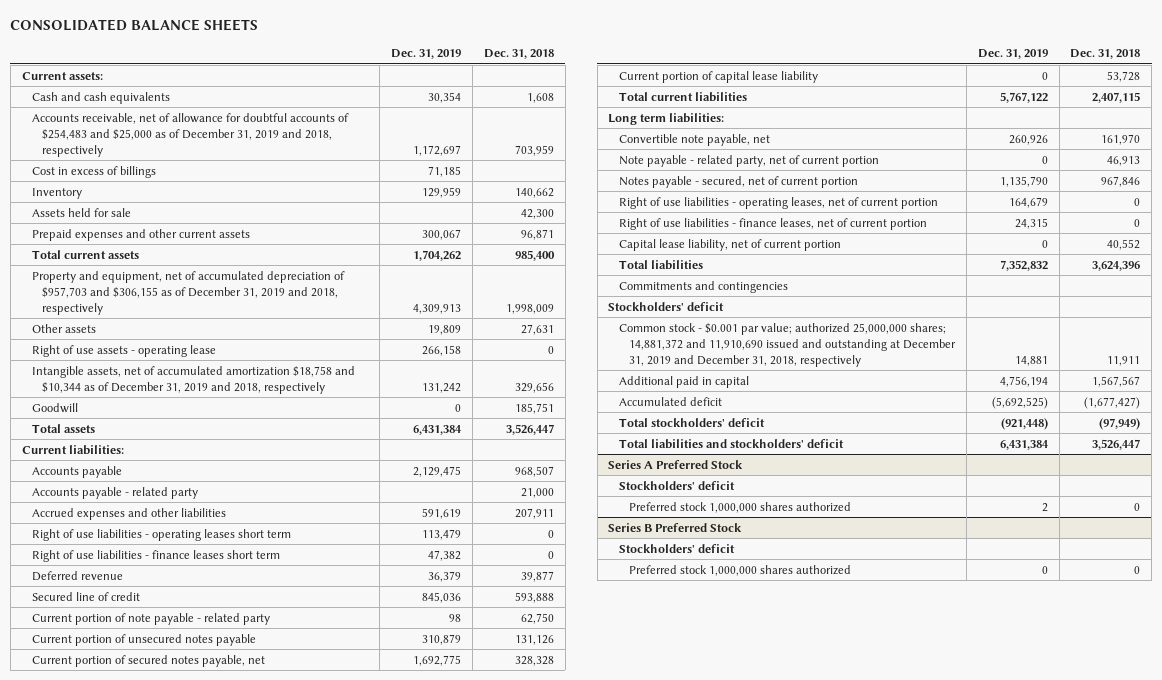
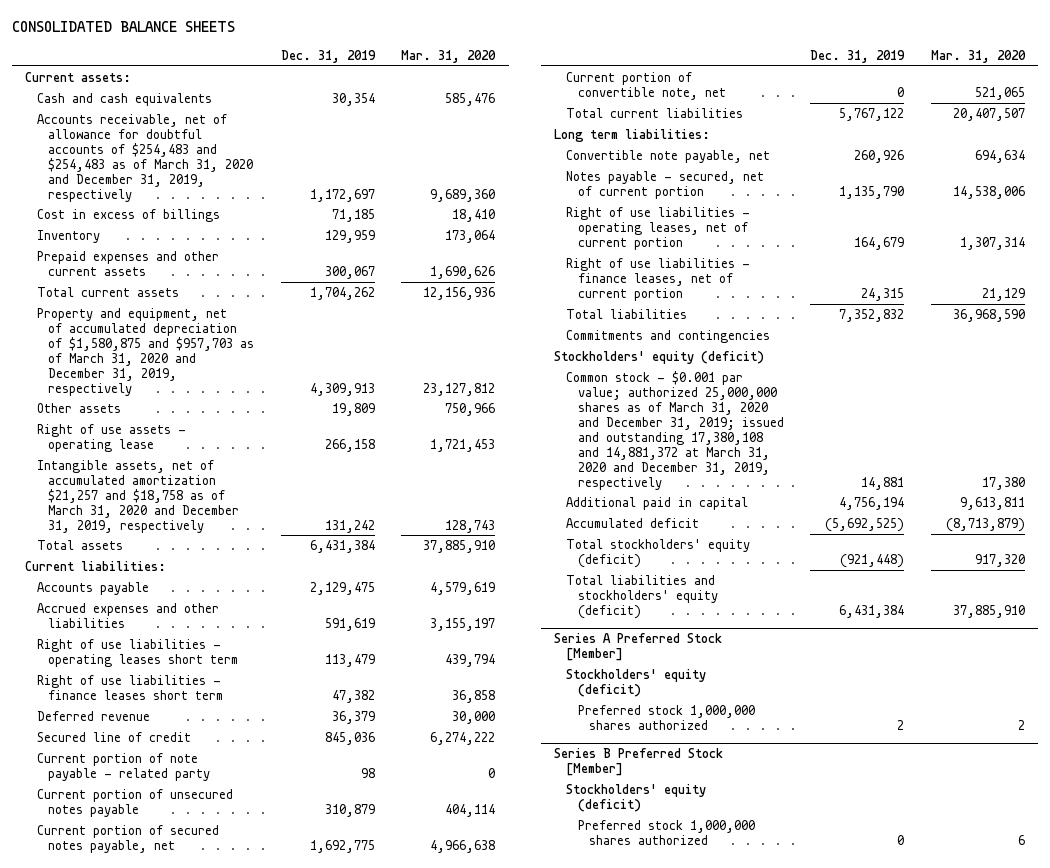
- | Dec. 31, 2019 | Dec. 31, 2018
+ | Dec. 31, 2019 | Mar. 31, 2020
- Accounts receivable, net of allowance for doubtful accounts of $254,483 and $25,000 as of December 31, 2019 and 2018, respectively | 1,172,697 | 703,959
+ Accounts receivable, net of allowance for doubtful accounts of $254,483 and $254,483 as of March 31, 2020 and December 31, 2019, respectively | 1,172,697 | 9,689,360
- Assets held for sale | | 42,300
- Property and equipment, net of accumulated depreciation of $957,703 and $306,155 as of December 31, 2019 and 2018, respectively | 4,309,913 | 1,998,009
+ Property and equipment, net of accumulated depreciation of $1,580,875 and $957,703 as of March 31, 2020 and December 31, 2019, respectively | 4,309,913 | 23,127,812
- Intangible assets, net of accumulated amortization $18,758 and $10,344 as of December 31, 2019 and 2018, respectively | 131,242 | 329,656
- Goodwill | 0 | 185,751
+ Intangible assets, net of accumulated amortization $21,257 and $18,758 as of March 31, 2020 and December 31, 2019, respectively | 131,242 | 128,743
- Accounts payable - related party | | 21,000
- Current portion of capital lease liability | 0 | 53,728
+ Current portion of convertible note, net | 0 | 521,065
- Note payable - related party, net of current portion | 0 | 46,913
- Capital lease liability, net of current portion | 0 | 40,552
- Stockholders' deficit
- Common stock - $0.001 par value; authorized 25,000,000 shares; 14,881,372 and 11,910,690 issued and outstanding at December 31, 2019 and December 31, 2018, respectively | 14,881 | 11,911
+ Stockholders' equity (deficit)
+ Common stock - $0.001 par value; authorized 25,000,000 shares as of March 31, 2020 and December 31, 2019; issued and outstanding 17,380,108 and 14,881,372 at March 31, 2020 and December 31, 2019, respectively | 14,881 | 17,380
- Total stockholders' deficit | (921,448) | (97,949)
- Total liabilities and stockholders' deficit | 6,431,384 | 3,526,447
- Series A Preferred Stock
- Stockholders' deficit
+ Total stockholders' equity (deficit) | (921,448) | 917,320
+ Total liabilities and stockholders' equity (deficit) | 6,431,384 | 37,885,910
+ Series A Preferred Stock [Member]
+ Stockholders' equity (deficit)
- Series B Preferred Stock
- Stockholders' deficit
+ Series B Preferred Stock [Member]
+ Stockholders' equity (deficit)

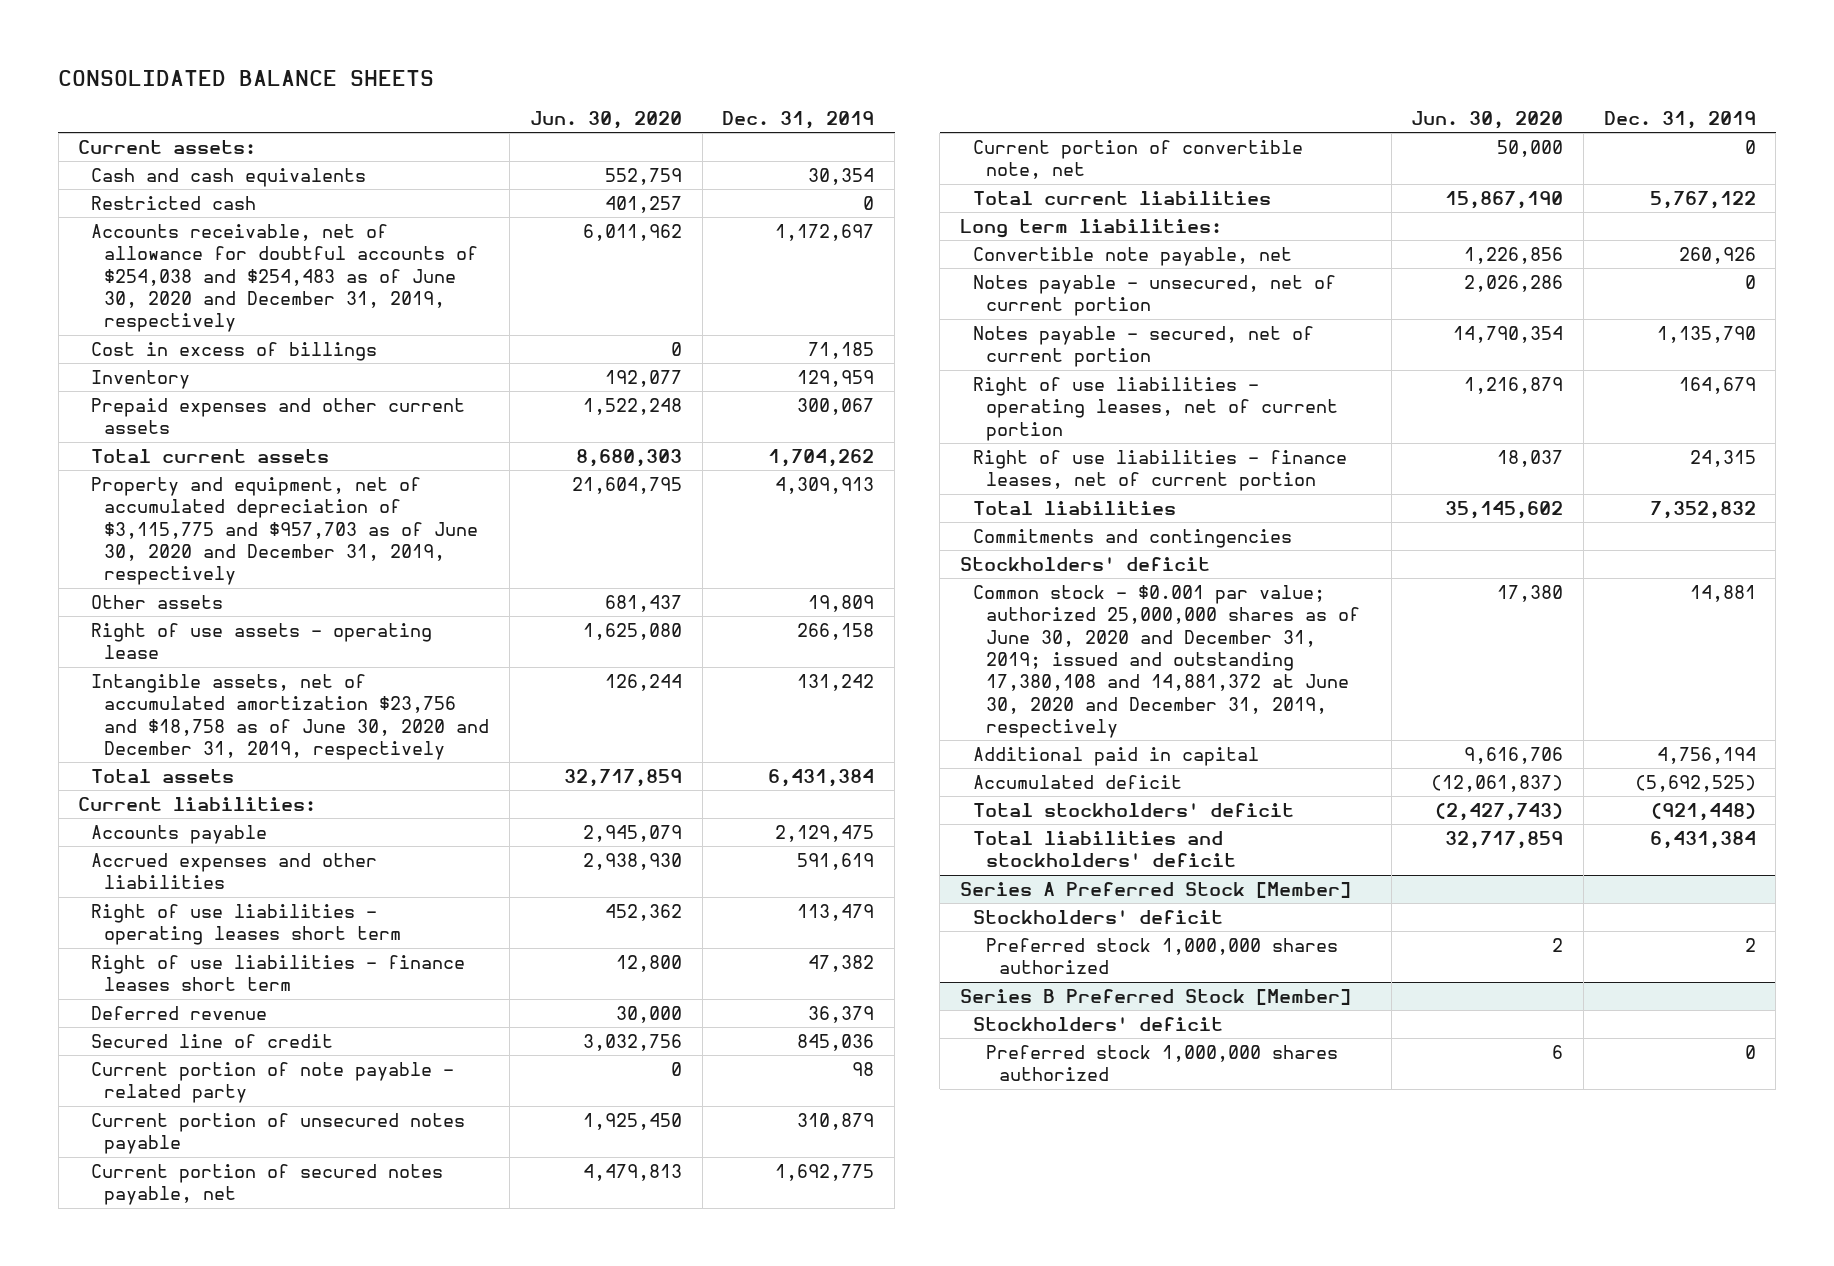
- | Dec. 31, 2019 | Mar. 31, 2020
+ | Jun. 30, 2020 | Dec. 31, 2019
- Accounts receivable, net of allowance for doubtful accounts of $254,483 and $254,483 as of March 31, 2020 and December 31, 2019, respectively | 1,172,697 | 9,689,360
+ Restricted cash | 401,257 | 0
+ Accounts receivable, net of allowance for doubtful accounts of $254,038 and $254,483 as of June 30, 2020 and December 31, 2019, respectively | 6,011,962 | 1,172,697
- Property and equipment, net of accumulated depreciation of $1,580,875 and $957,703 as of March 31, 2020 and December 31, 2019, respectively | 4,309,913 | 23,127,812
+ Property and equipment, net of accumulated depreciation of $3,115,775 and $957,703 as of June 30, 2020 and December 31, 2019, respectively | 21,604,795 | 4,309,913
- Intangible assets, net of accumulated amortization $21,257 and $18,758 as of March 31, 2020 and December 31, 2019, respectively | 131,242 | 128,743
+ Intangible assets, net of accumulated amortization $23,756 and $18,758 as of June 30, 2020 and December 31, 2019, respectively | 126,244 | 131,242
+ Notes payable - unsecured, net of current portion | 2,026,286 | 0
- Stockholders' equity (deficit)
- Common stock - $0.001 par value; authorized 25,000,000 shares as of March 31, 2020 and December 31, 2019; issued and outstanding 17,380,108 and 14,881,372 at March 31, 2020 and December 31, 2019, respectively | 14,881 | 17,380
+ Stockholders' deficit
+ Common stock - $0.001 par value; authorized 25,000,000 shares as of June 30, 2020 and December 31, 2019; issued and outstanding 17,380,108 and 14,881,372 at June 30, 2020 and December 31, 2019, respectively | 17,380 | 14,881
- Total stockholders' equity (deficit) | (921,448) | 917,320
- Total liabilities and stockholders' equity (deficit) | 6,431,384 | 37,885,910
+ Total stockholders' deficit | (2,427,743) | (921,448)
+ Total liabilities and stockholders' deficit | 32,717,859 | 6,431,384
@ Series A Preferred Stock [Member]
- Stockholders' equity (deficit)
+ Stockholders' deficit
@ Series B Preferred Stock [Member]
- Stockholders' equity (deficit)
+ Stockholders' deficit

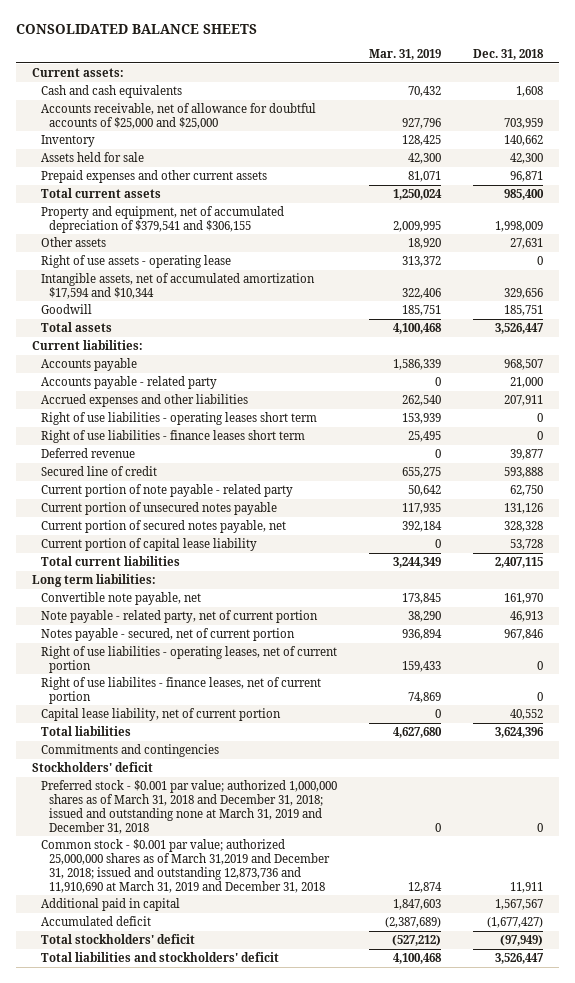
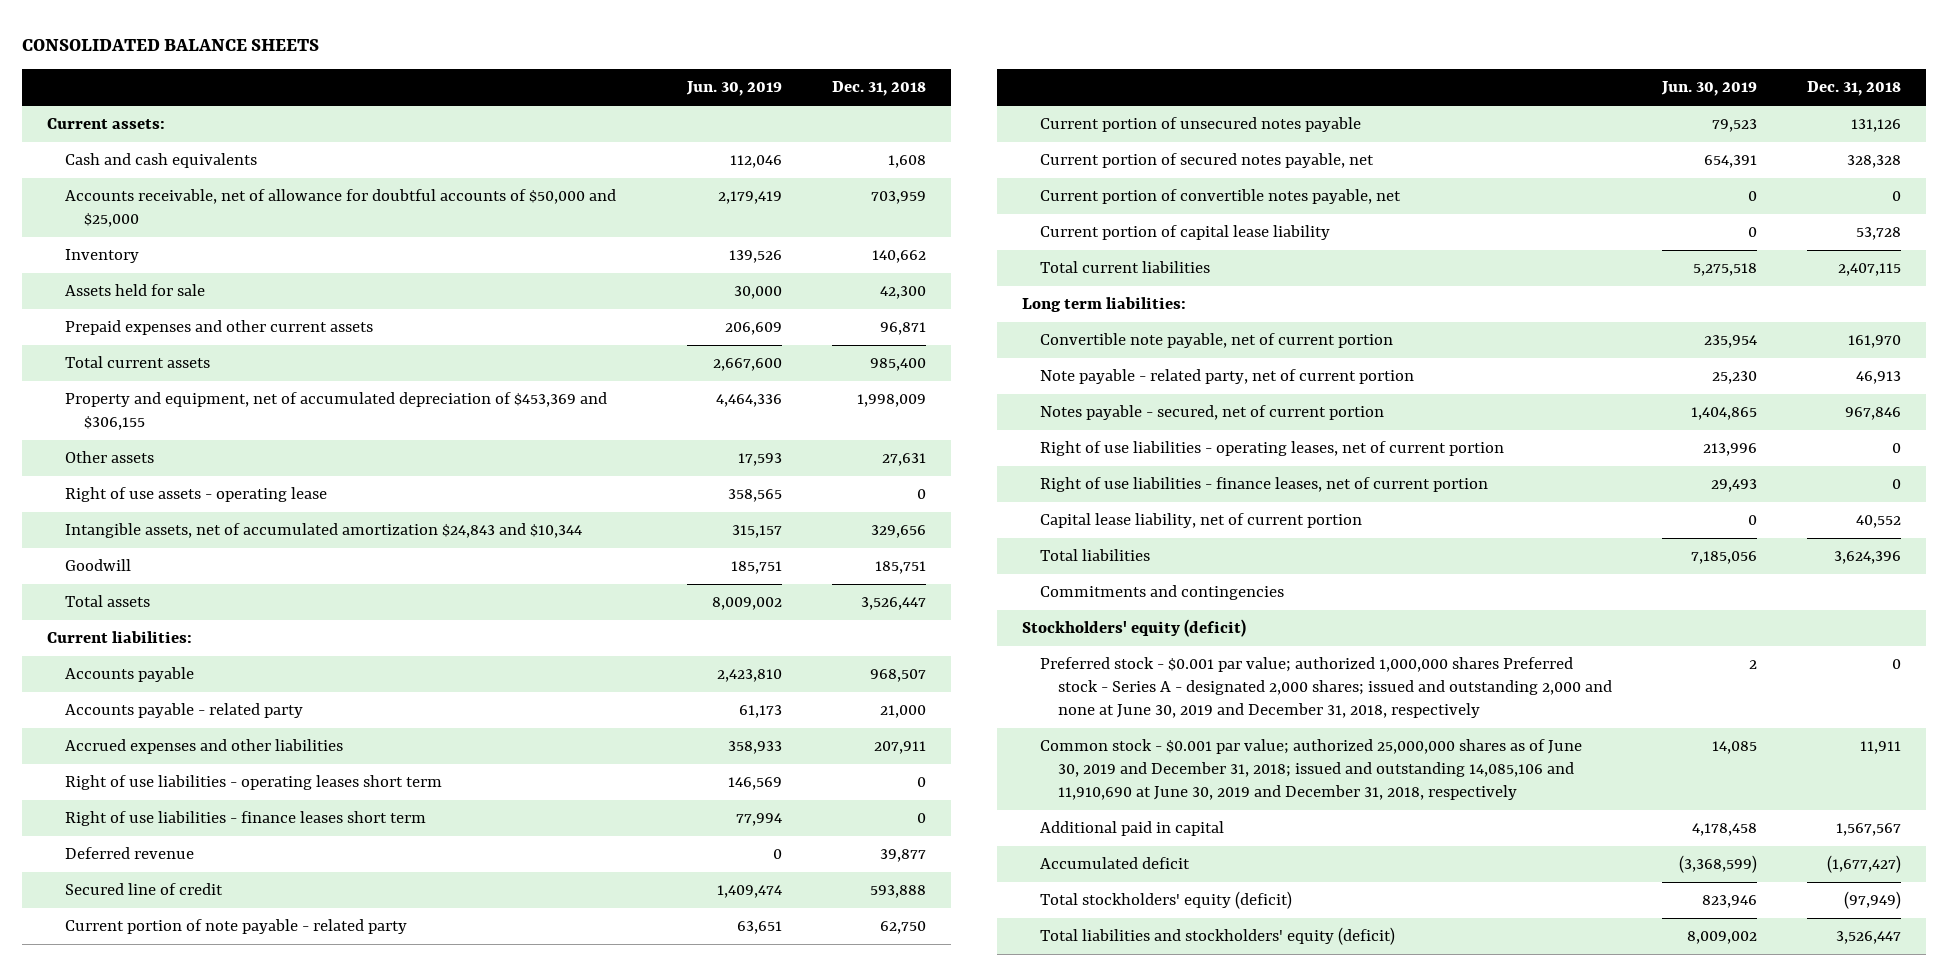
- | Mar. 31, 2019 | Dec. 31, 2018
+ | Jun. 30, 2019 | Dec. 31, 2018
- Accounts receivable, net of allowance for doubtful accounts of $25,000 and $25,000 | 927,796 | 703,959
+ Accounts receivable, net of allowance for doubtful accounts of $50,000 and $25,000 | 2,179,419 | 703,959
- Property and equipment, net of accumulated depreciation of $379,541 and $306,155 | 2,009,995 | 1,998,009
+ Property and equipment, net of accumulated depreciation of $453,369 and $306,155 | 4,464,336 | 1,998,009
- Intangible assets, net of accumulated amortization $17,594 and $10,344 | 322,406 | 329,656
+ Intangible assets, net of accumulated amortization $24,843 and $10,344 | 315,157 | 329,656
+ Current portion of convertible notes payable, net | 0 | 0
- Convertible note payable, net | 173,845 | 161,970
+ Convertible note payable, net of current portion | 235,954 | 161,970
- Right of use liabilites - finance leases, net of current portion | 74,869 | 0
+ Right of use liabilities - finance leases, net of current portion | 29,493 | 0
- Stockholders' deficit
- Preferred stock - $0.001 par value; authorized 1,000,000 shares as of March 31, 2018 and December 31, 2018; issued and outstanding none at March 31, 2019 and December 31, 2018 | 0 | 0
- Common stock - $0.001 par value; authorized 25,000,000 shares as of March 31,2019 and December 31, 2018; issued and outstanding 12,873,736 and 11,910,690 at March 31, 2019 and December 31, 2018 | 12,874 | 11,911
+ Stockholders' equity (deficit)
+ Preferred stock - $0.001 par value; authorized 1,000,000 shares Preferred stock - Series A - designated 2,000 shares; issued and outstanding 2,000 and none at June 30, 2019 and December 31, 2018, respectively | 2 | 0
+ Common stock - $0.001 par value; authorized 25,000,000 shares as of June 30, 2019 and December 31, 2018; issued and outstanding 14,085,106 and 11,910,690 at June 30, 2019 and December 31, 2018, respectively | 14,085 | 11,911
- Total stockholders' deficit | (527,212) | (97,949)
- Total liabilities and stockholders' deficit | 4,100,468 | 3,526,447
+ Total stockholders' equity (deficit) | 823,946 | (97,949)
+ Total liabilities and stockholders' equity (deficit) | 8,009,002 | 3,526,447

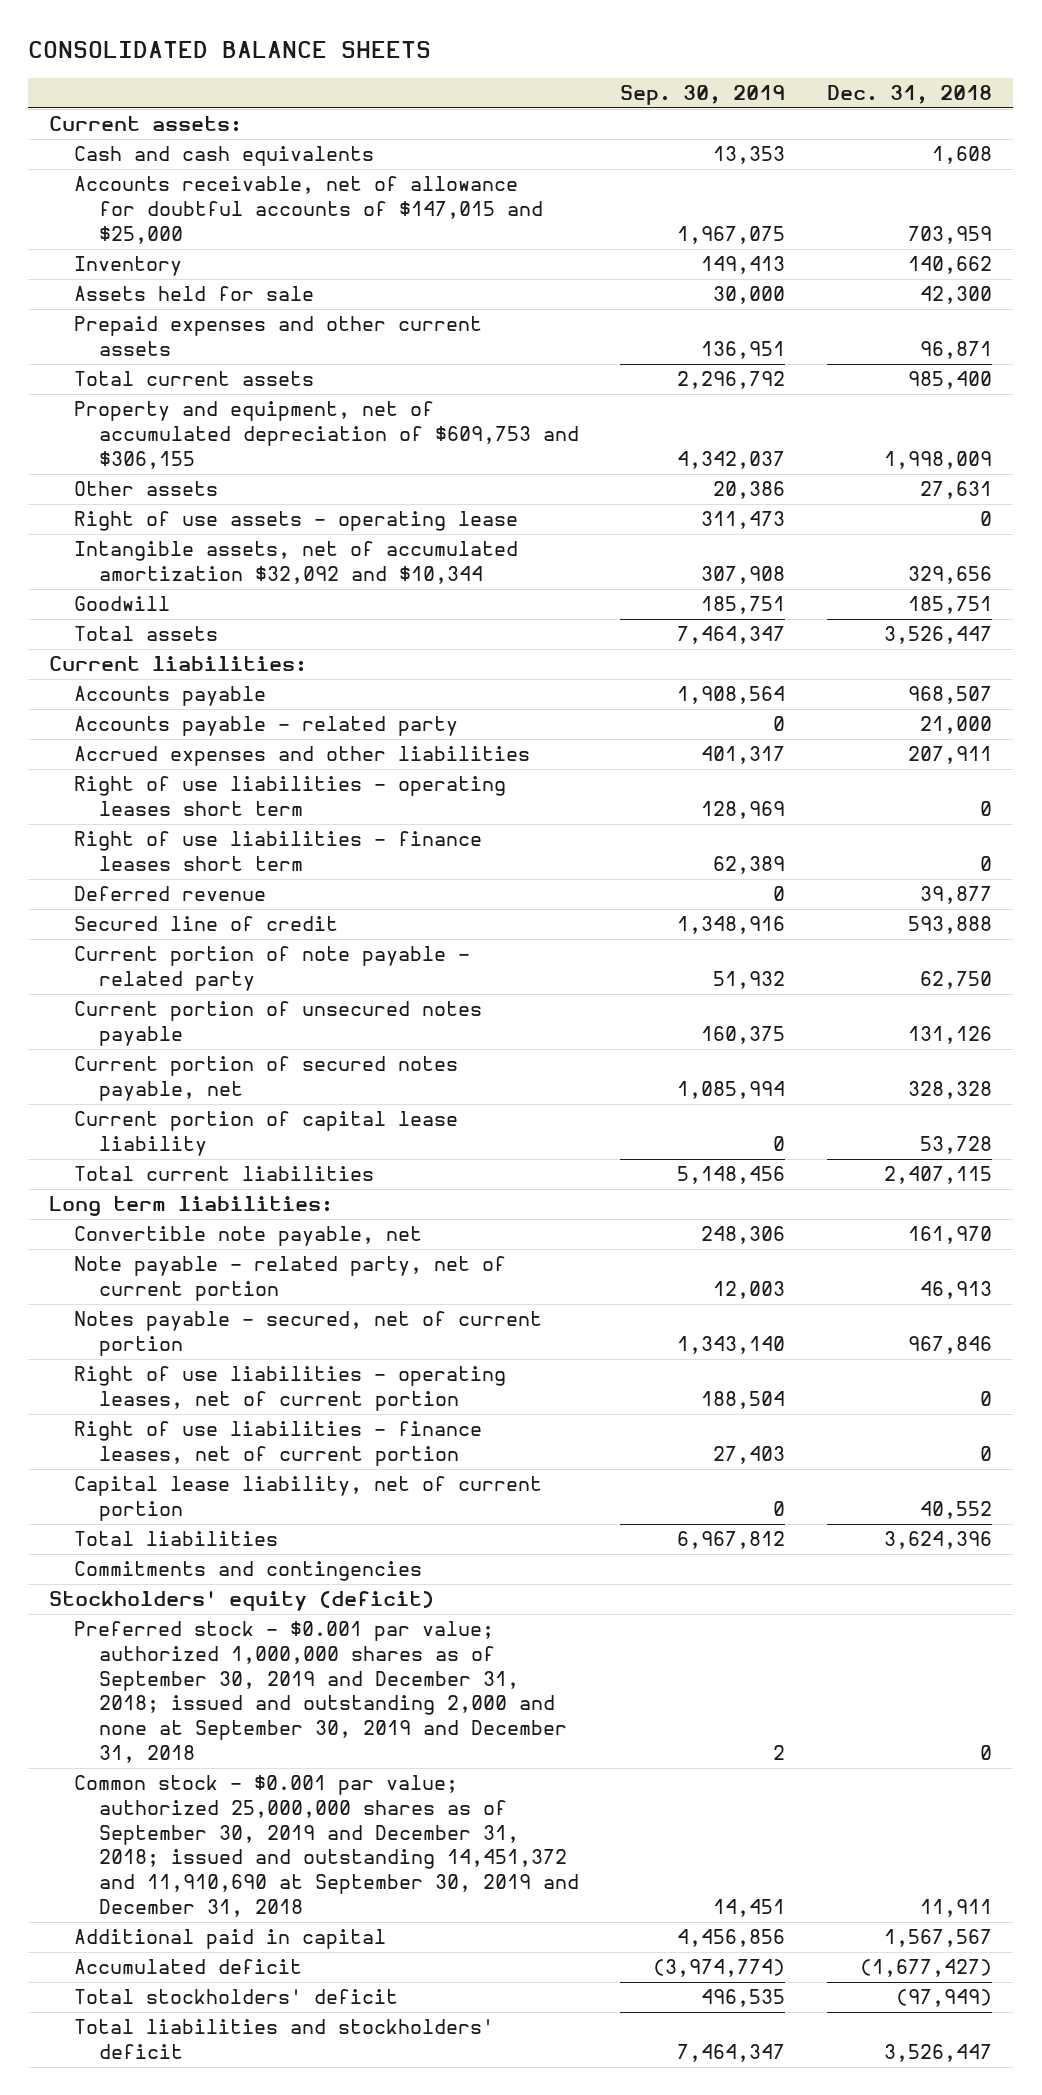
- | Jun. 30, 2019 | Dec. 31, 2018
+ | Sep. 30, 2019 | Dec. 31, 2018
- Accounts receivable, net of allowance for doubtful accounts of $50,000 and $25,000 | 2,179,419 | 703,959
+ Accounts receivable, net of allowance for doubtful accounts of $147,015 and $25,000 | 1,967,075 | 703,959
- Property and equipment, net of accumulated depreciation of $453,369 and $306,155 | 4,464,336 | 1,998,009
+ Property and equipment, net of accumulated depreciation of $609,753 and $306,155 | 4,342,037 | 1,998,009
- Intangible assets, net of accumulated amortization $24,843 and $10,344 | 315,157 | 329,656
+ Intangible assets, net of accumulated amortization $32,092 and $10,344 | 307,908 | 329,656
- Current portion of convertible notes payable, net | 0 | 0
- Convertible note payable, net of current portion | 235,954 | 161,970
+ Convertible note payable, net | 248,306 | 161,970
- Preferred stock - $0.001 par value; authorized 1,000,000 shares Preferred stock - Series A - designated 2,000 shares; issued and outstanding 2,000 and none at June 30, 2019 and December 31, 2018, respectively | 2 | 0
- Common stock - $0.001 par value; authorized 25,000,000 shares as of June 30, 2019 and December 31, 2018; issued and outstanding 14,085,106 and 11,910,690 at June 30, 2019 and December 31, 2018, respectively | 14,085 | 11,911
+ Preferred stock - $0.001 par value; authorized 1,000,000 shares as of September 30, 2019 and December 31, 2018; issued and outstanding 2,000 and none at September 30, 2019 and December 31, 2018 | 2 | 0
+ Common stock - $0.001 par value; authorized 25,000,000 shares as of September 30, 2019 and December 31, 2018; issued and outstanding 14,451,372 and 11,910,690 at September 30, 2019 and December 31, 2018 | 14,451 | 11,911
- Total stockholders' equity (deficit) | 823,946 | (97,949)
- Total liabilities and stockholders' equity (deficit) | 8,009,002 | 3,526,447
+ Total stockholders' deficit | 496,535 | (97,949)
+ Total liabilities and stockholders' deficit | 7,464,347 | 3,526,447

